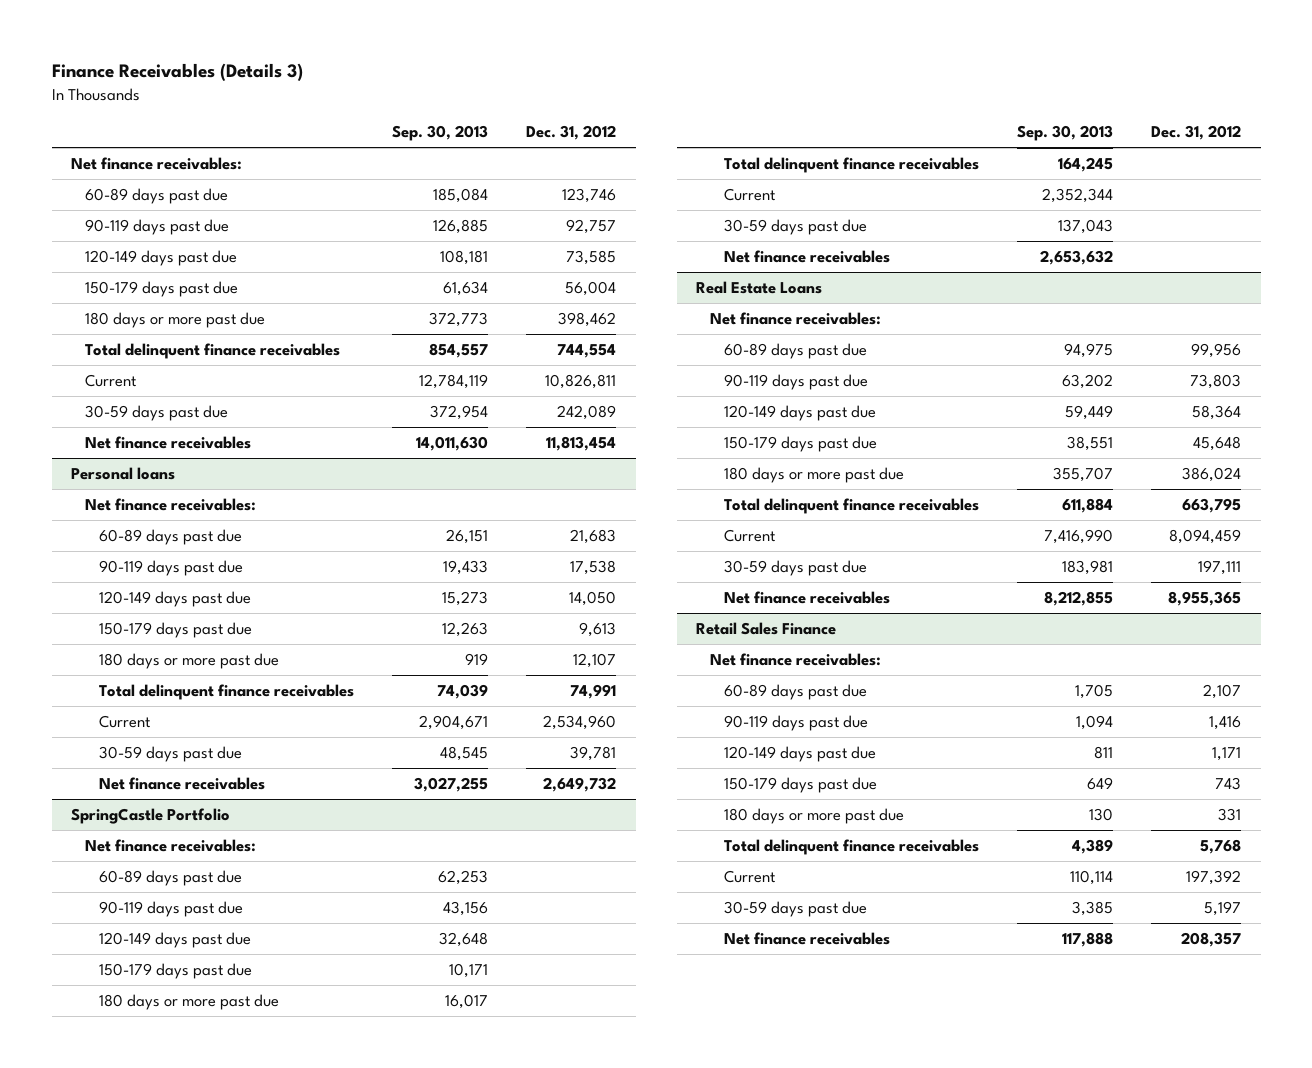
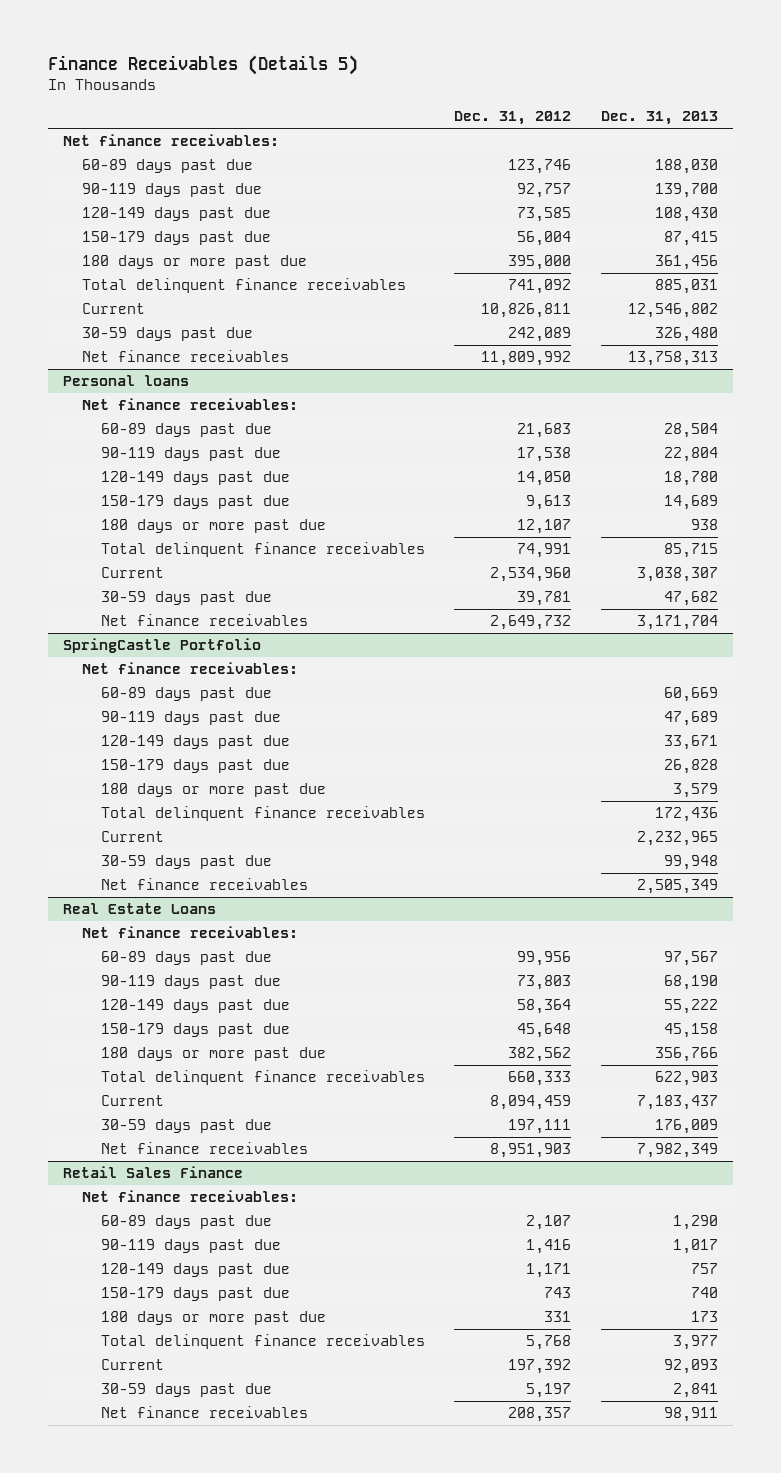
- Finance Receivables (Details 3)
+ Finance Receivables (Details 5)
- | Sep. 30, 2013 | Dec. 31, 2012
+ | Dec. 31, 2012 | Dec. 31, 2013
- 180 days or more past due | 372,773 | 398,462
- Total delinquent finance receivables | 854,557 | 744,554
+ 180 days or more past due | 395,000 | 361,456
+ Total delinquent finance receivables | 741,092 | 885,031
- Net finance receivables | 14,011,630 | 11,813,454
+ Net finance receivables | 11,809,992 | 13,758,313
@ Real Estate Loans
- 180 days or more past due | 355,707 | 386,024
- Total delinquent finance receivables | 611,884 | 663,795
+ 180 days or more past due | 382,562 | 356,766
+ Total delinquent finance receivables | 660,333 | 622,903
- Net finance receivables | 8,212,855 | 8,955,365
+ Net finance receivables | 8,951,903 | 7,982,349

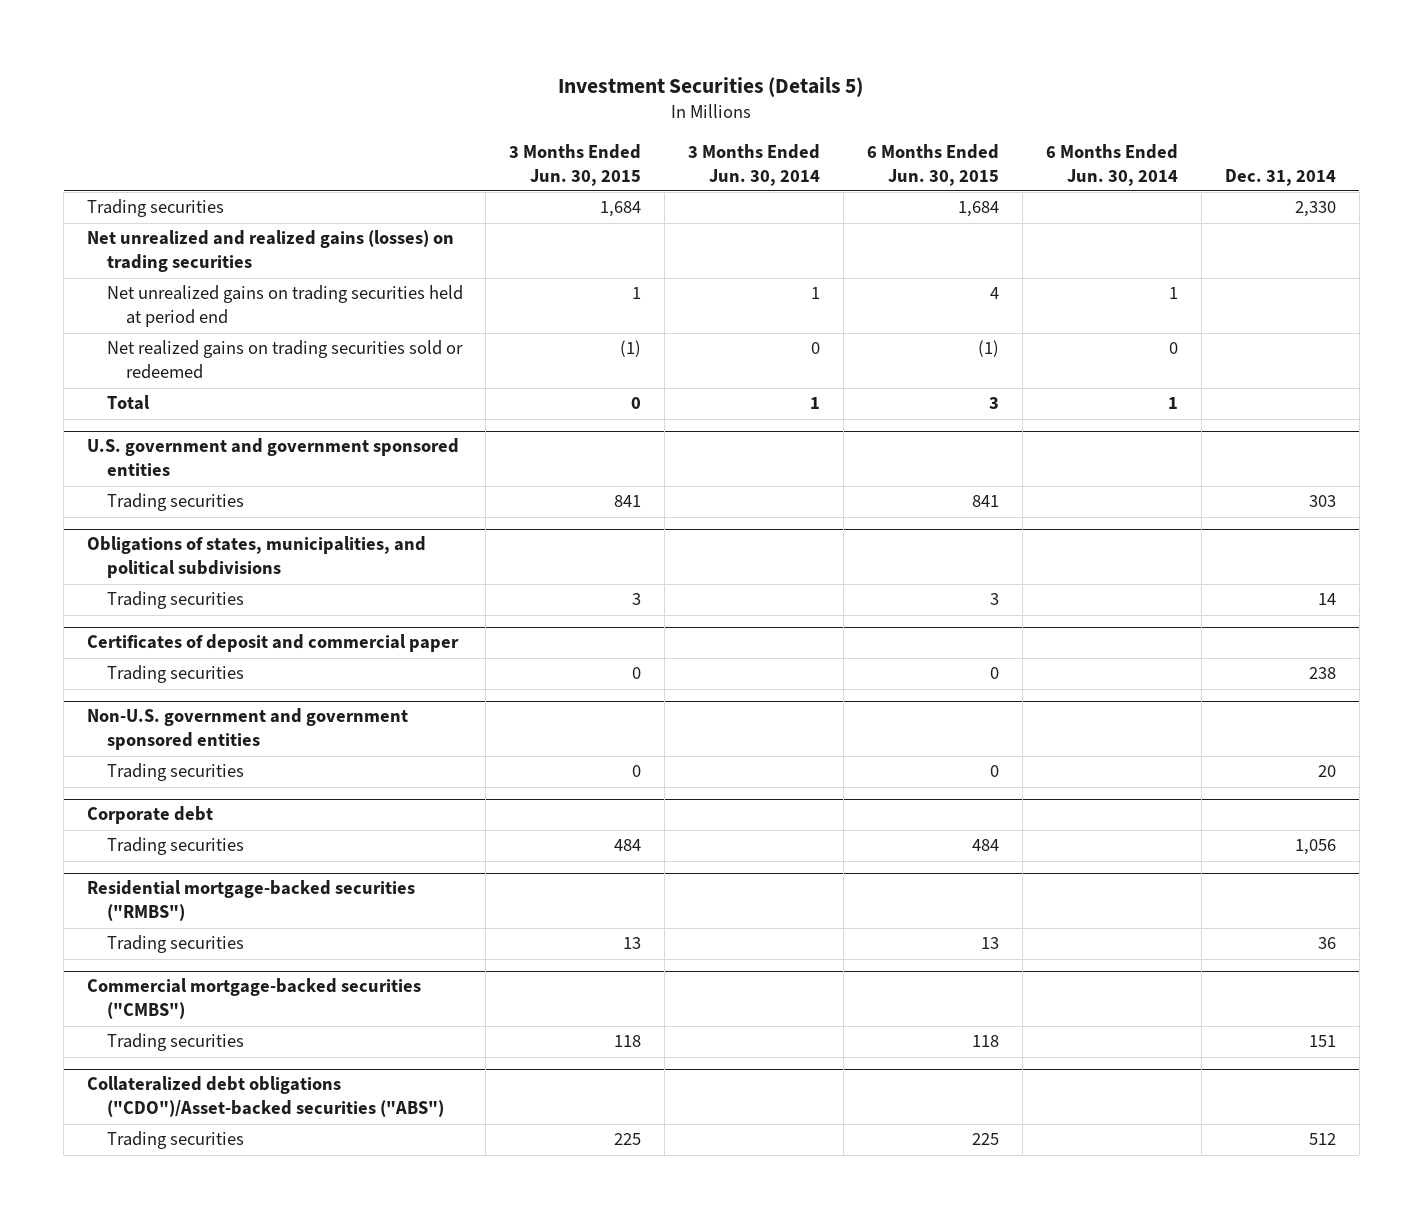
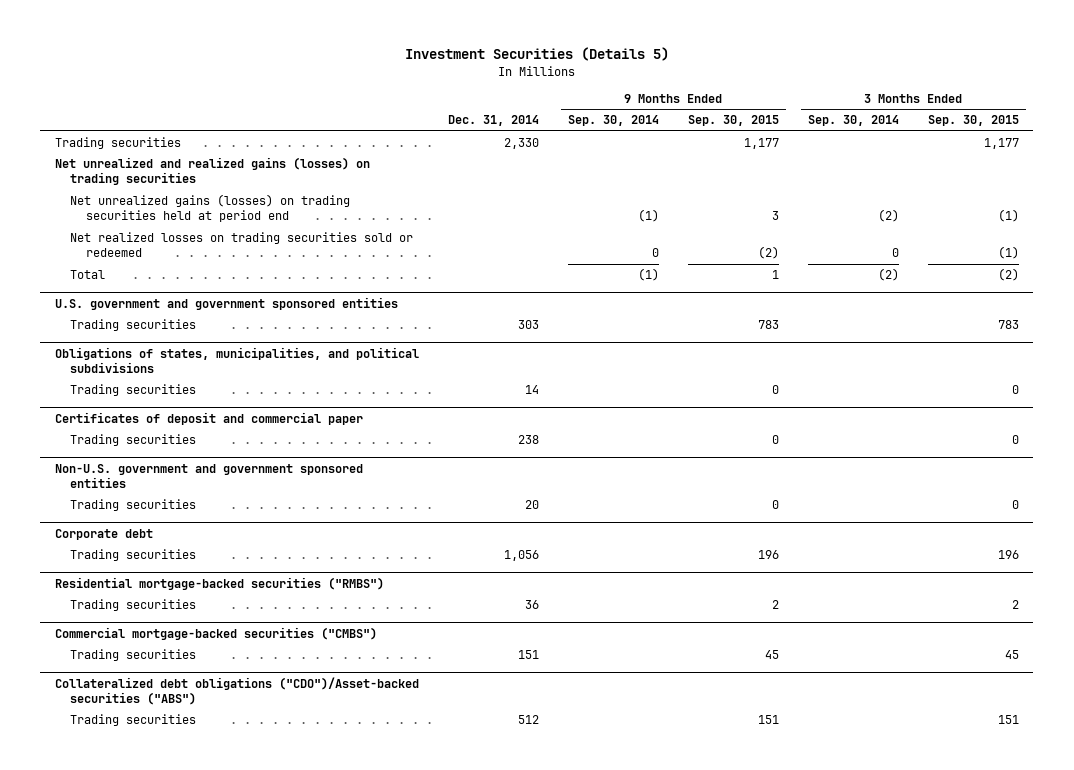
- | 3 Months Ended Jun. 30, 2015 | 3 Months Ended Jun. 30, 2014 | 6 Months Ended Jun. 30, 2015 | 6 Months Ended Jun. 30, 2014 | Dec. 31, 2014
+ | Dec. 31, 2014 | 9 Months Ended Sep. 30, 2014 | 9 Months Ended Sep. 30, 2015 | 3 Months Ended Sep. 30, 2014 | 3 Months Ended Sep. 30, 2015
- Net unrealized gains on trading securities held at period end | 1 | 1 | 4 | 1 |
- Net realized gains on trading securities sold or redeemed | (1) | 0 | (1) | 0 |
+ Net unrealized gains (losses) on trading securities held at period end | | (1) | 3 | (2) | (1)
+ Net realized losses on trading securities sold or redeemed | | 0 | (2) | 0 | (1)

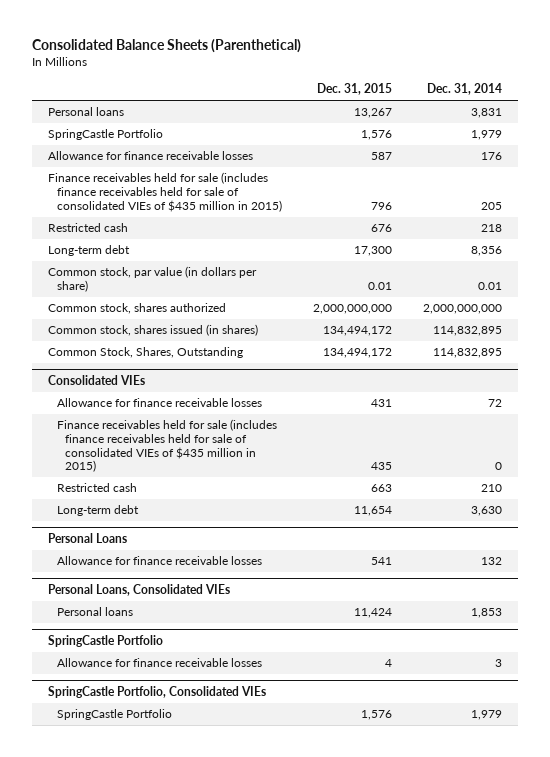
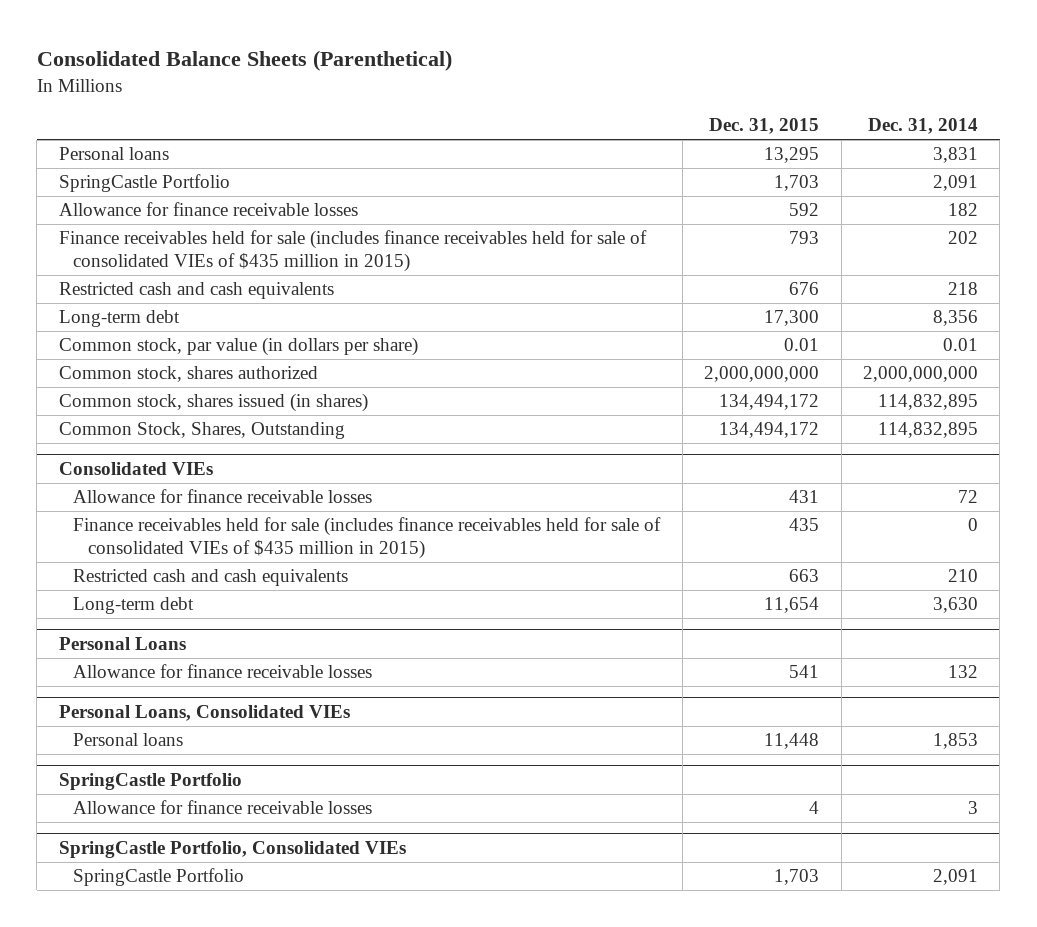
- Personal loans | 13,267 | 3,831
- SpringCastle Portfolio | 1,576 | 1,979
- Allowance for finance receivable losses | 587 | 176
- Finance receivables held for sale (includes finance receivables held for sale of consolidated VIEs of $435 million in 2015) | 796 | 205
- Restricted cash | 676 | 218
+ Personal loans | 13,295 | 3,831
+ SpringCastle Portfolio | 1,703 | 2,091
+ Allowance for finance receivable losses | 592 | 182
+ Finance receivables held for sale (includes finance receivables held for sale of consolidated VIEs of $435 million in 2015) | 793 | 202
+ Restricted cash and cash equivalents | 676 | 218
@ Consolidated VIEs
- Restricted cash | 663 | 210
+ Restricted cash and cash equivalents | 663 | 210
@ Personal Loans, Consolidated VIEs
- Personal loans | 11,424 | 1,853
+ Personal loans | 11,448 | 1,853
@ SpringCastle Portfolio, Consolidated VIEs
- SpringCastle Portfolio | 1,576 | 1,979
+ SpringCastle Portfolio | 1,703 | 2,091

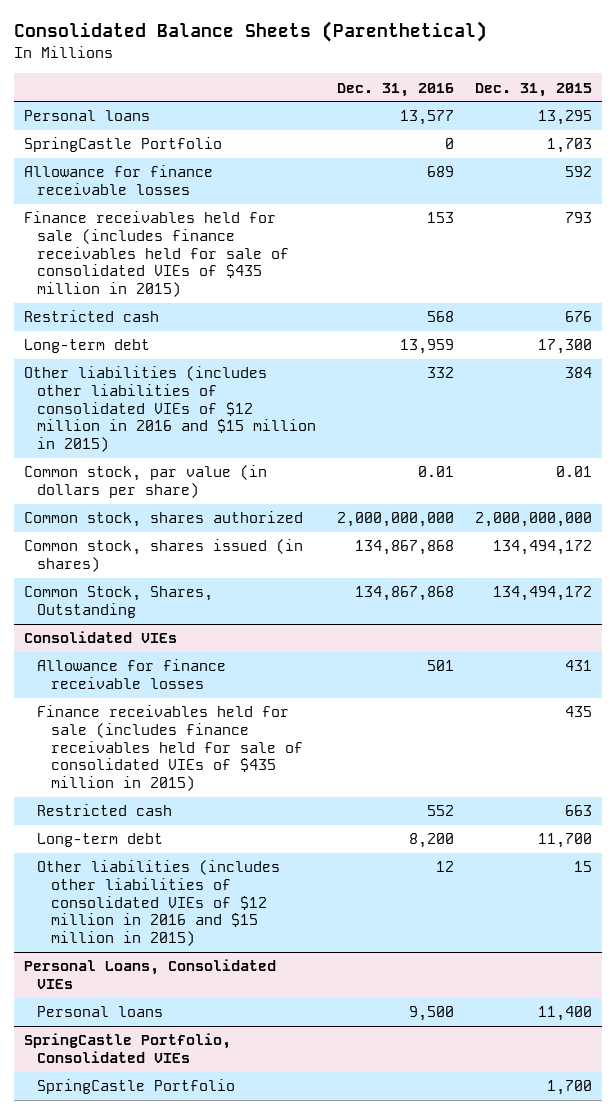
- | Dec. 31, 2015 | Dec. 31, 2014
+ | Dec. 31, 2016 | Dec. 31, 2015
- Restricted cash and cash equivalents | 676 | 218
+ Restricted cash | 568 | 676
+ Other liabilities (includes other liabilities of consolidated VIEs of $12 million in 2016 and $15 million in 2015) | 332 | 384
@ Consolidated VIEs
- Restricted cash and cash equivalents | 663 | 210
- Long-term debt | 11,654 | 3,630
- Personal Loans
- Allowance for finance receivable losses | 541 | 132
@ Consolidated VIEs
+ Restricted cash | 552 | 663
+ Long-term debt | 8,200 | 11,700
+ Other liabilities (includes other liabilities of consolidated VIEs of $12 million in 2016 and $15 million in 2015) | 12 | 15
@ Personal Loans, Consolidated VIEs
- Personal loans | 11,448 | 1,853
- SpringCastle Portfolio
- Allowance for finance receivable losses | 4 | 3
@ Personal Loans, Consolidated VIEs
+ Personal loans | 9,500 | 11,400
@ SpringCastle Portfolio, Consolidated VIEs
- SpringCastle Portfolio | 1,703 | 2,091
+ SpringCastle Portfolio | | 1,700

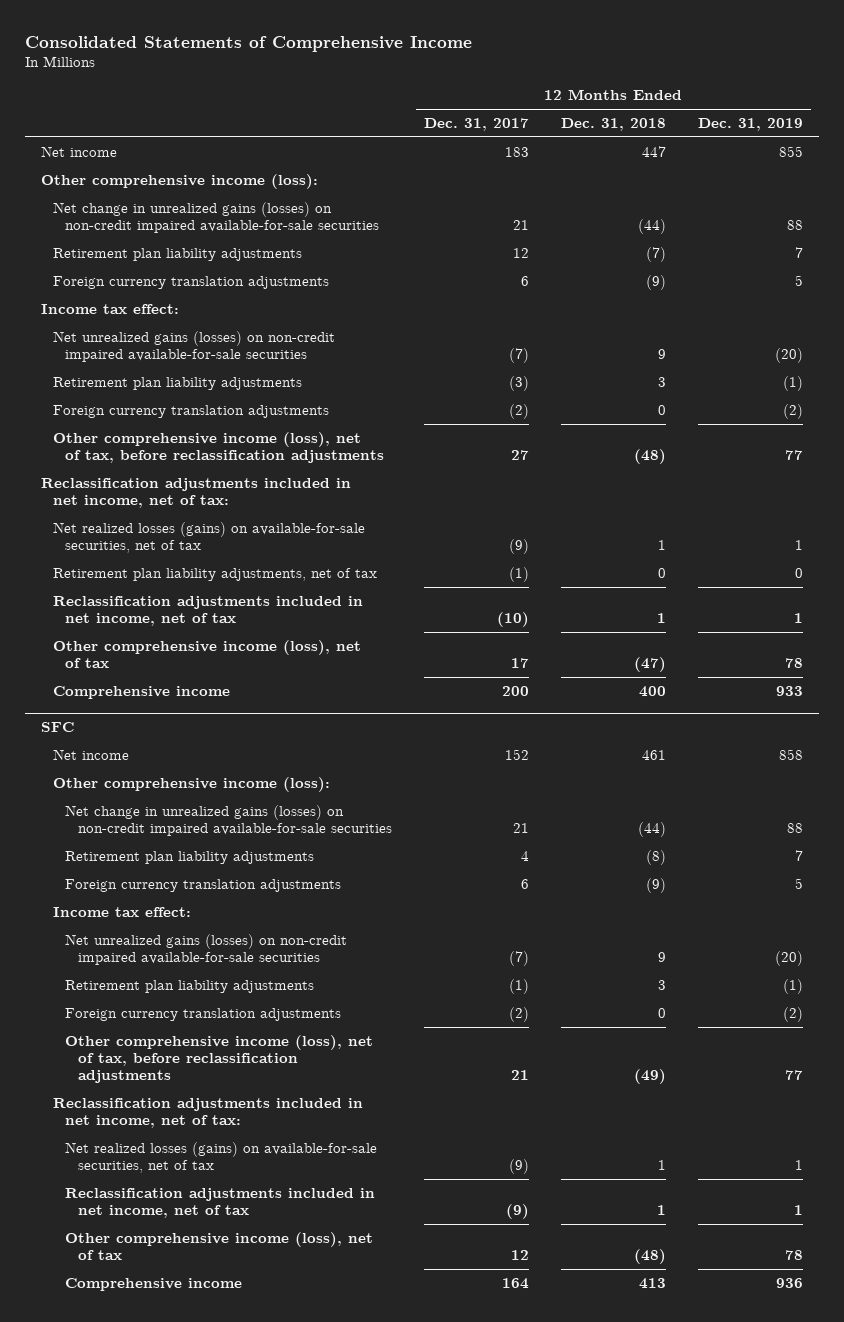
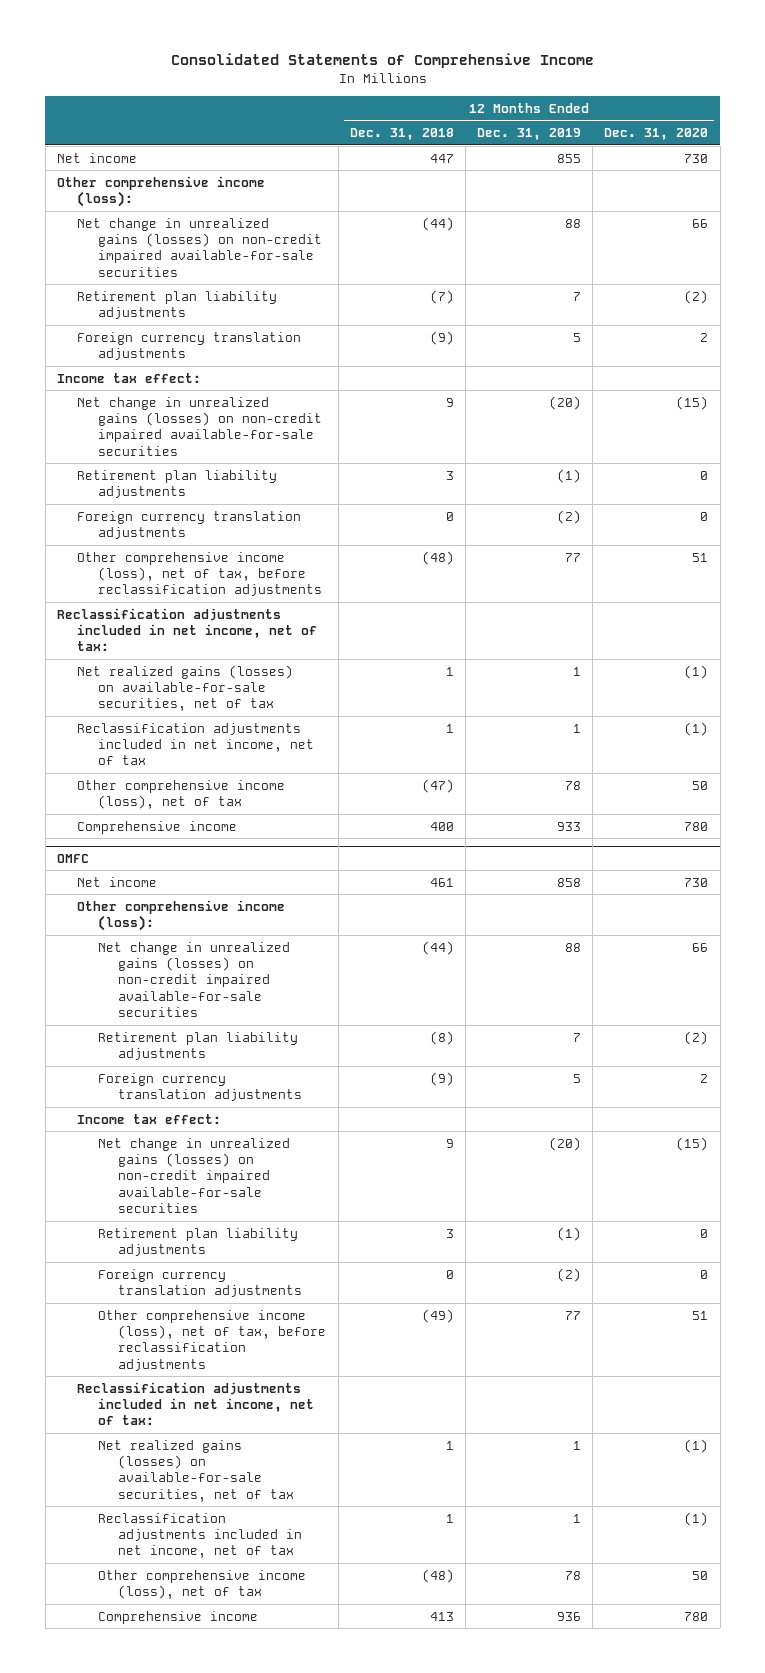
- | 12 Months Ended Dec. 31, 2017 | 12 Months Ended Dec. 31, 2018 | 12 Months Ended Dec. 31, 2019
+ | 12 Months Ended Dec. 31, 2018 | 12 Months Ended Dec. 31, 2019 | 12 Months Ended Dec. 31, 2020
- Net unrealized gains (losses) on non-credit impaired available-for-sale securities | (7) | 9 | (20)
+ Net change in unrealized gains (losses) on non-credit impaired available-for-sale securities | 9 | (20) | (15)
- Net realized losses (gains) on available-for-sale securities, net of tax | (9) | 1 | 1
- Retirement plan liability adjustments, net of tax | (1) | 0 | 0
+ Net realized gains (losses) on available-for-sale securities, net of tax | 1 | 1 | (1)
- SFC
+ OMFC
- Net unrealized gains (losses) on non-credit impaired available-for-sale securities | (7) | 9 | (20)
+ Net change in unrealized gains (losses) on non-credit impaired available-for-sale securities | 9 | (20) | (15)
- Net realized losses (gains) on available-for-sale securities, net of tax | (9) | 1 | 1
+ Net realized gains (losses) on available-for-sale securities, net of tax | 1 | 1 | (1)

